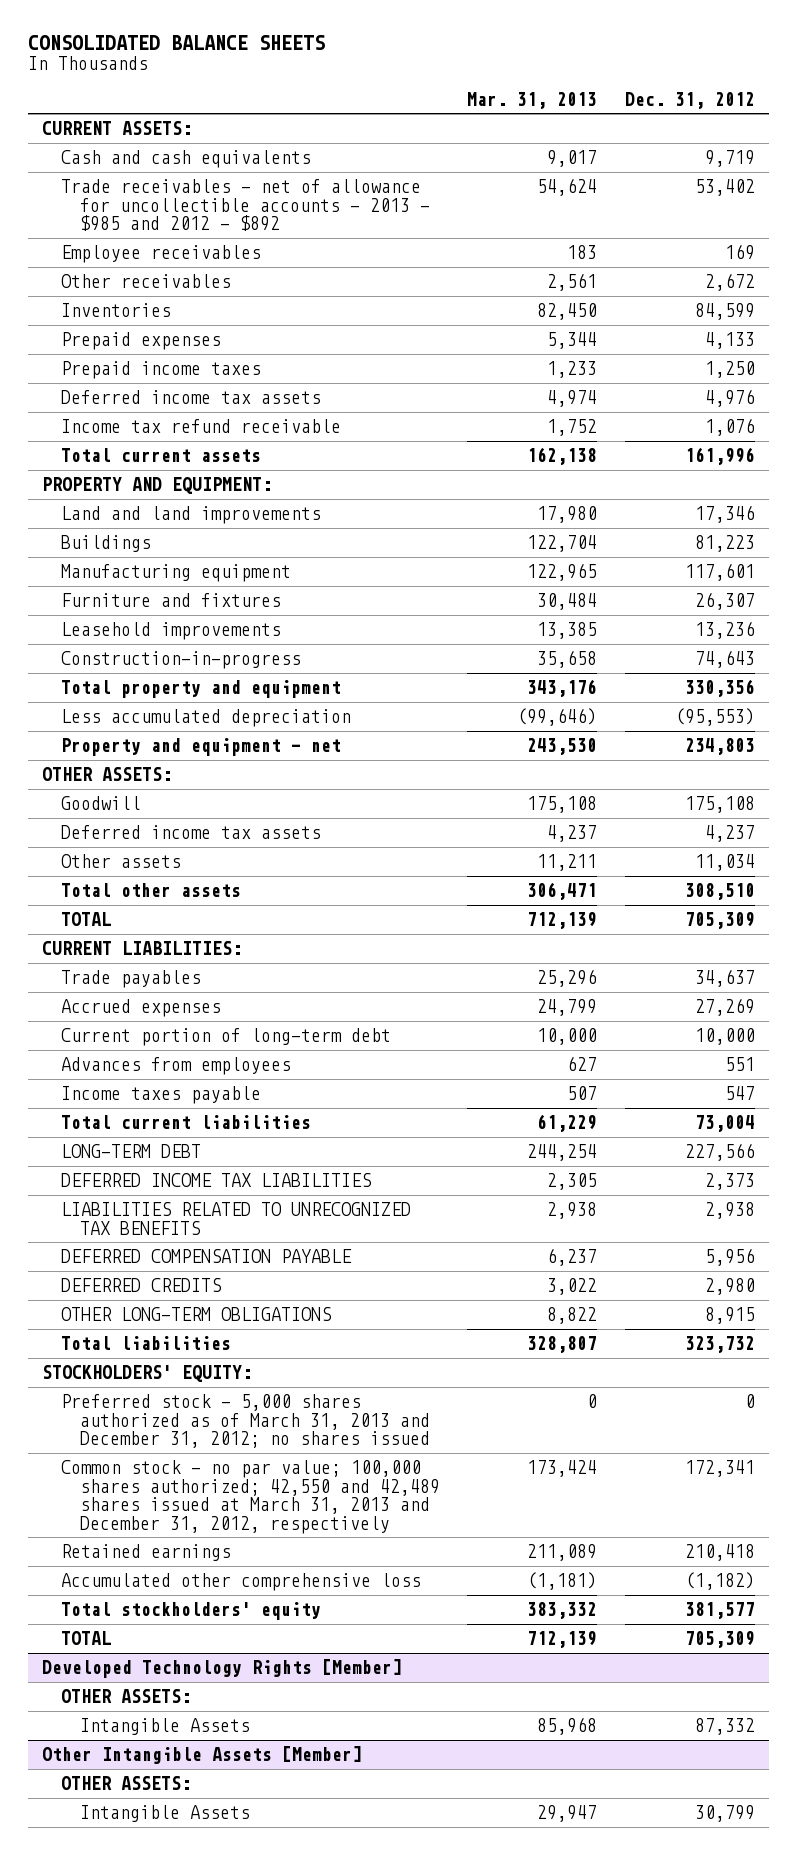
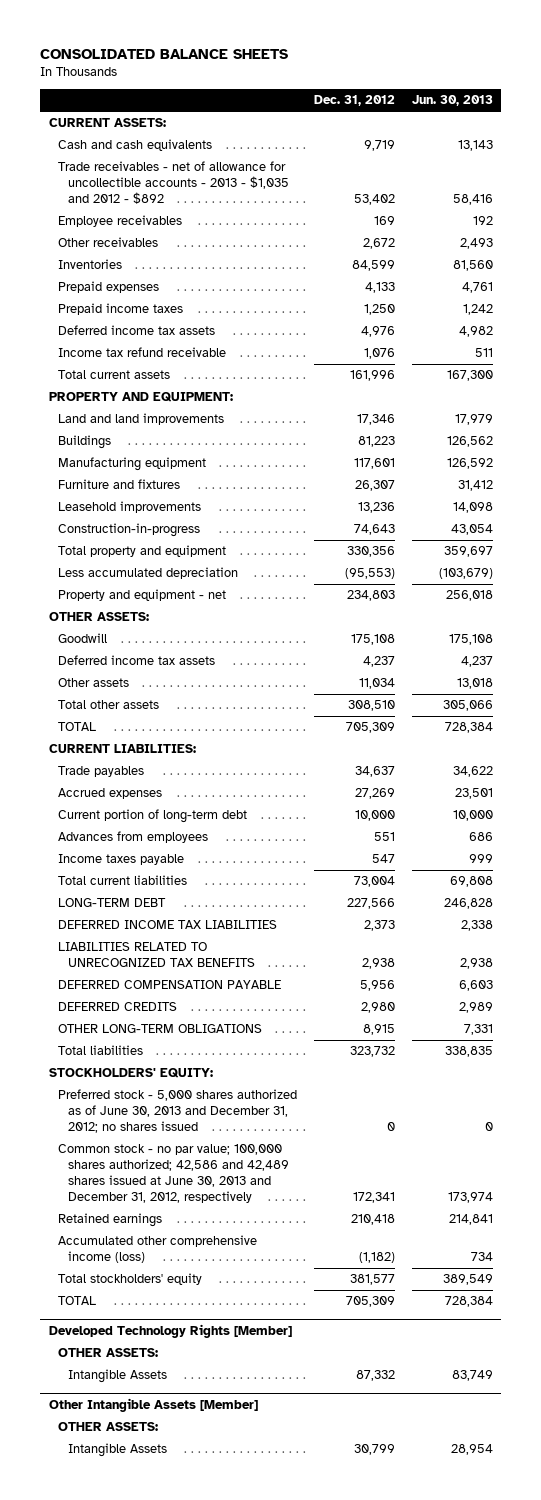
- | Mar. 31, 2013 | Dec. 31, 2012
+ | Dec. 31, 2012 | Jun. 30, 2013
- Trade receivables - net of allowance for uncollectible accounts - 2013 - $985 and 2012 - $892 | 54,624 | 53,402
+ Trade receivables - net of allowance for uncollectible accounts - 2013 - $1,035 and 2012 - $892 | 53,402 | 58,416
- Preferred stock - 5,000 shares authorized as of March 31, 2013 and December 31, 2012; no shares issued | 0 | 0
- Common stock - no par value; 100,000 shares authorized; 42,550 and 42,489 shares issued at March 31, 2013 and December 31, 2012, respectively | 173,424 | 172,341
+ Preferred stock - 5,000 shares authorized as of June 30, 2013 and December 31, 2012; no shares issued | 0 | 0
+ Common stock - no par value; 100,000 shares authorized; 42,586 and 42,489 shares issued at June 30, 2013 and December 31, 2012, respectively | 172,341 | 173,974
- Accumulated other comprehensive loss | (1,181) | (1,182)
+ Accumulated other comprehensive income (loss) | (1,182) | 734

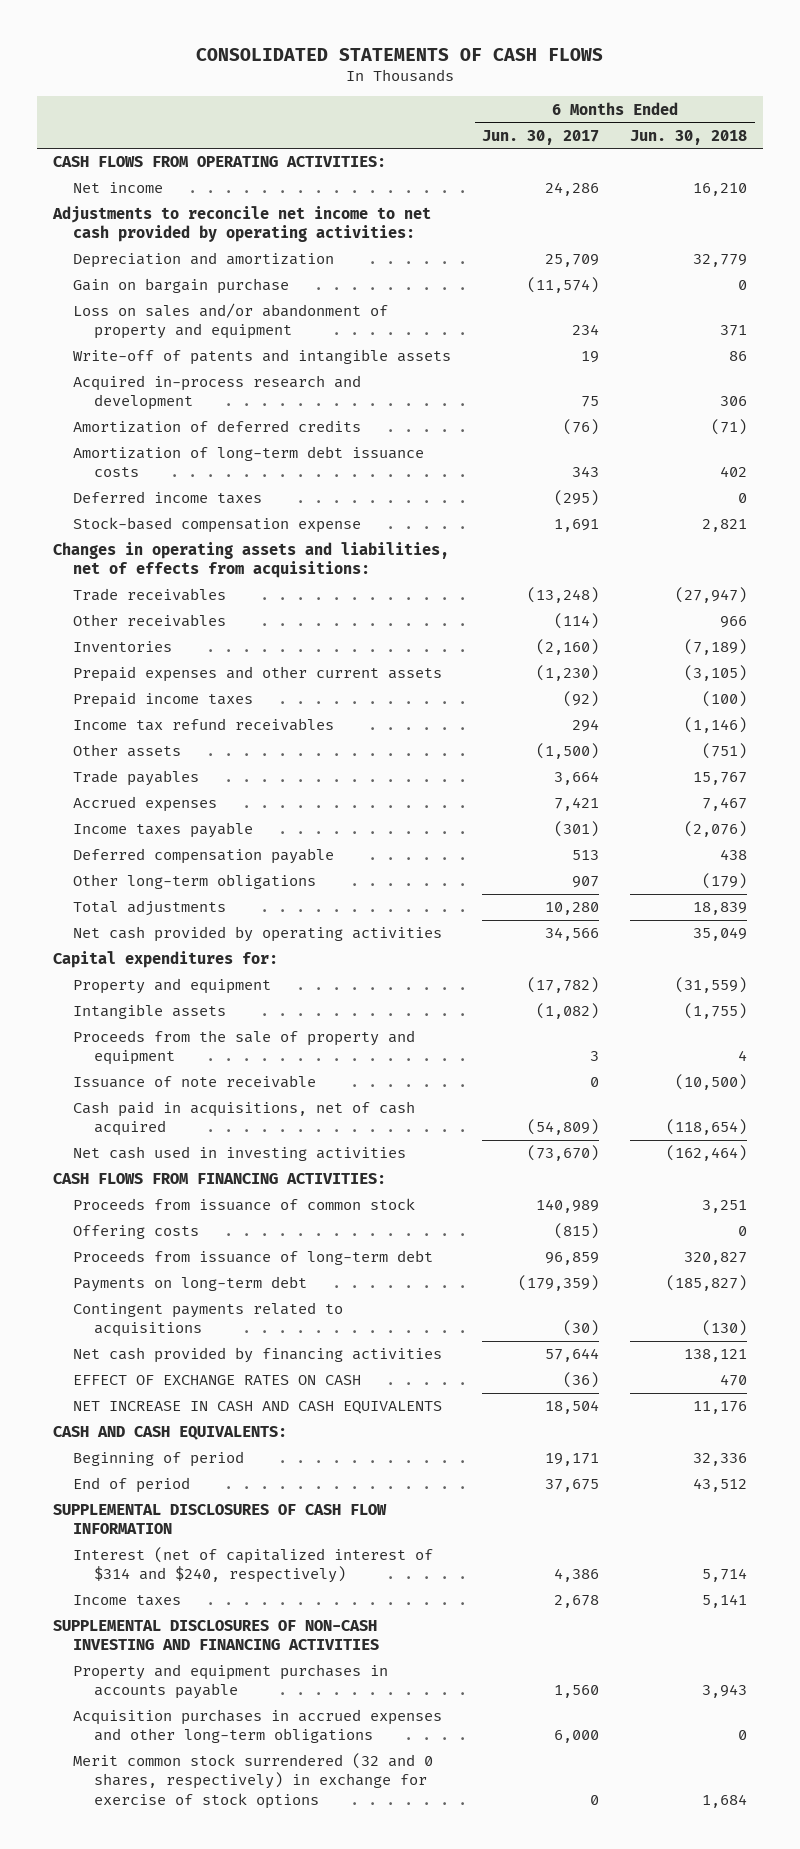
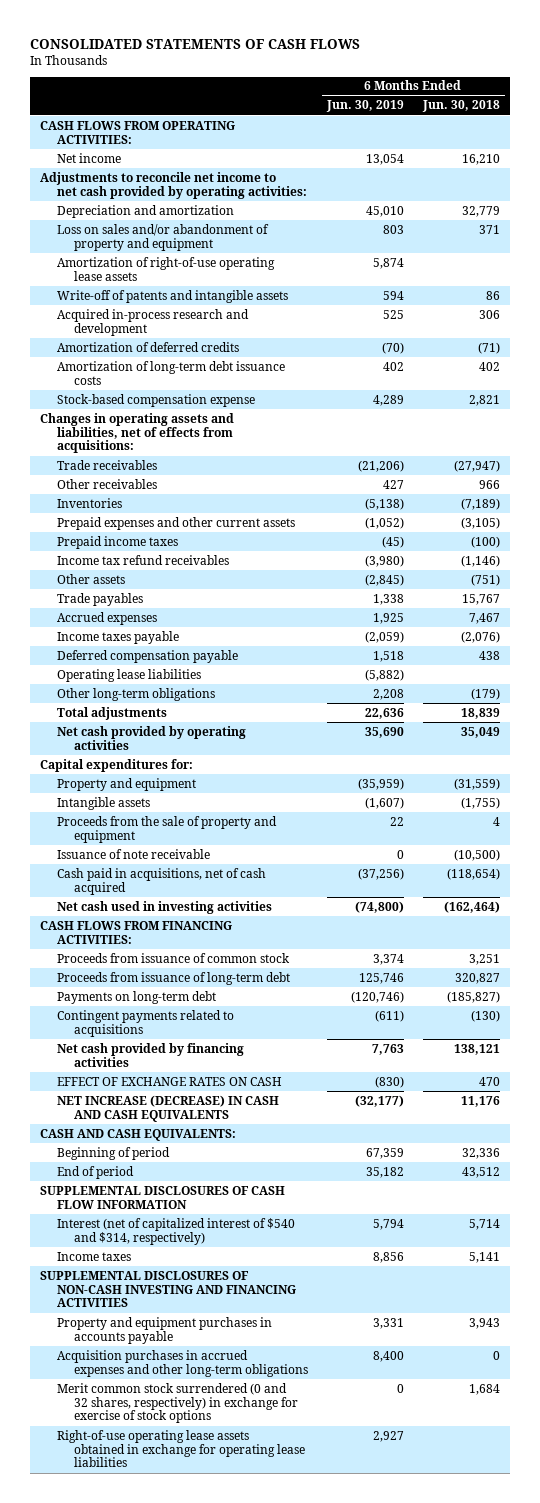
- | 6 Months Ended Jun. 30, 2017 | 6 Months Ended Jun. 30, 2018
+ | 6 Months Ended Jun. 30, 2019 | 6 Months Ended Jun. 30, 2018
- Gain on bargain purchase | (11,574) | 0
+ Amortization of right-of-use operating lease assets | 5,874 |
- Deferred income taxes | (295) | 0
+ Operating lease liabilities | (5,882) |
- Offering costs | (815) | 0
- NET INCREASE IN CASH AND CASH EQUIVALENTS | 18,504 | 11,176
+ NET INCREASE (DECREASE) IN CASH AND CASH EQUIVALENTS | (32,177) | 11,176
- Interest (net of capitalized interest of $314 and $240, respectively) | 4,386 | 5,714
+ Interest (net of capitalized interest of $540 and $314, respectively) | 5,794 | 5,714
- Merit common stock surrendered (32 and 0 shares, respectively) in exchange for exercise of stock options | 0 | 1,684
+ Merit common stock surrendered (0 and 32 shares, respectively) in exchange for exercise of stock options | 0 | 1,684
+ Right-of-use operating lease assets obtained in exchange for operating lease liabilities | 2,927 |

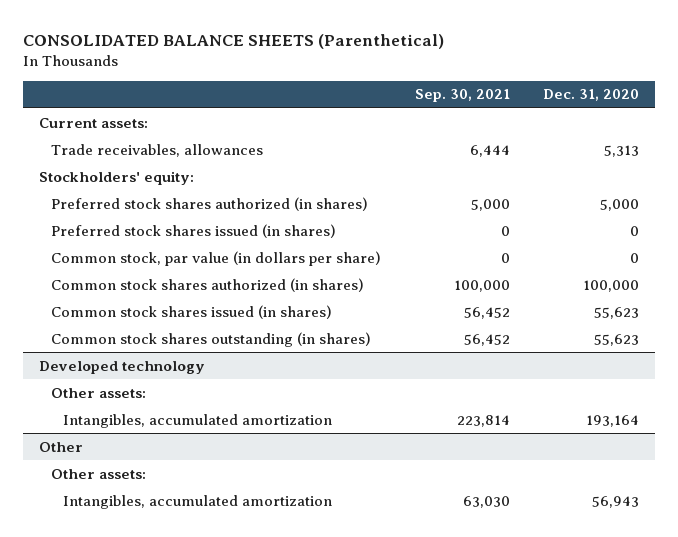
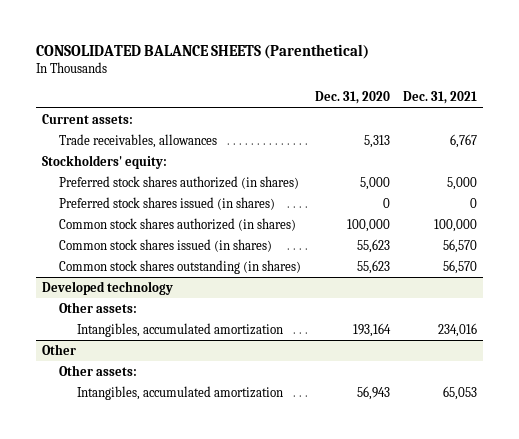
- | Sep. 30, 2021 | Dec. 31, 2020
+ | Dec. 31, 2020 | Dec. 31, 2021
- Common stock, par value (in dollars per share) | 0 | 0

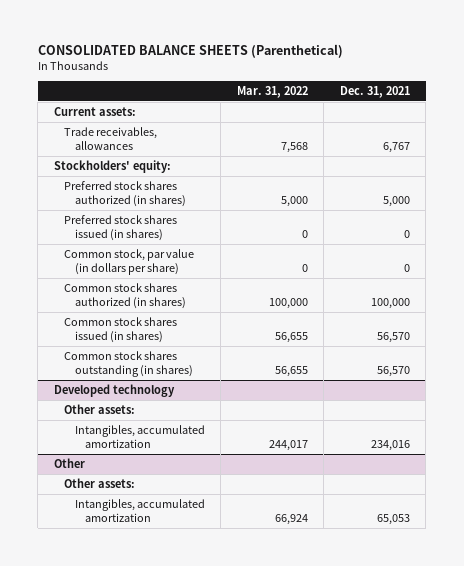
- | Dec. 31, 2020 | Dec. 31, 2021
+ | Mar. 31, 2022 | Dec. 31, 2021
+ Common stock, par value (in dollars per share) | 0 | 0

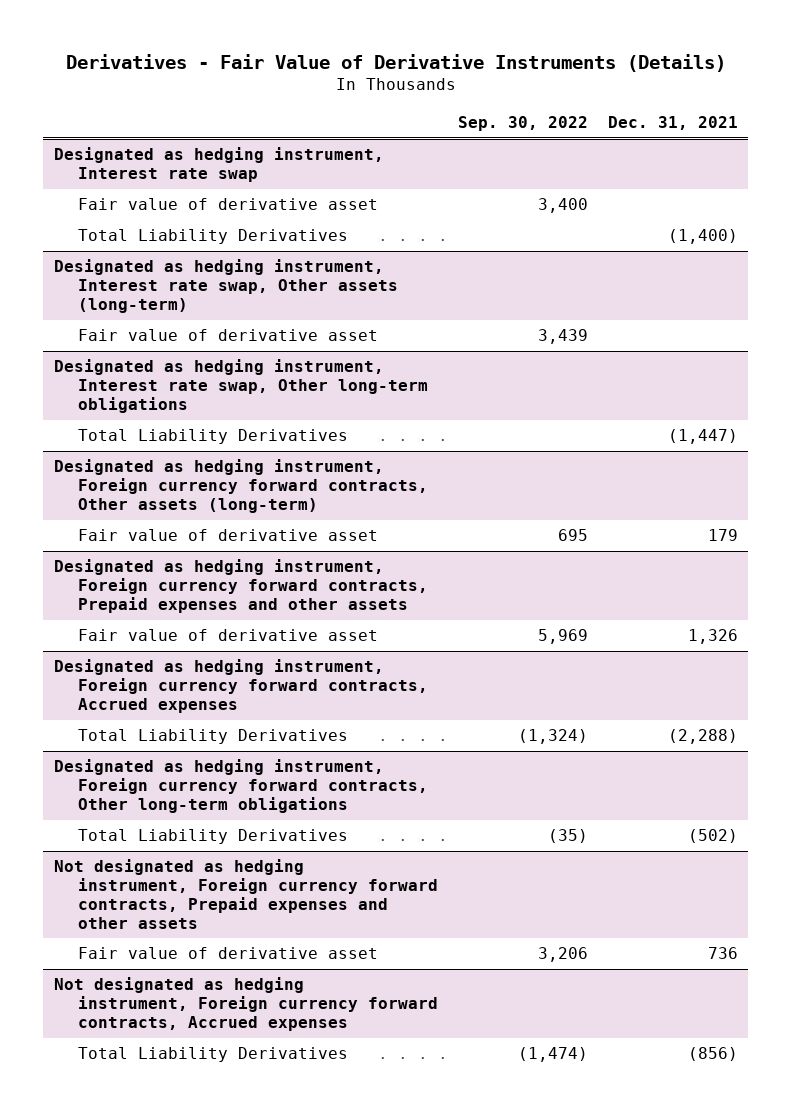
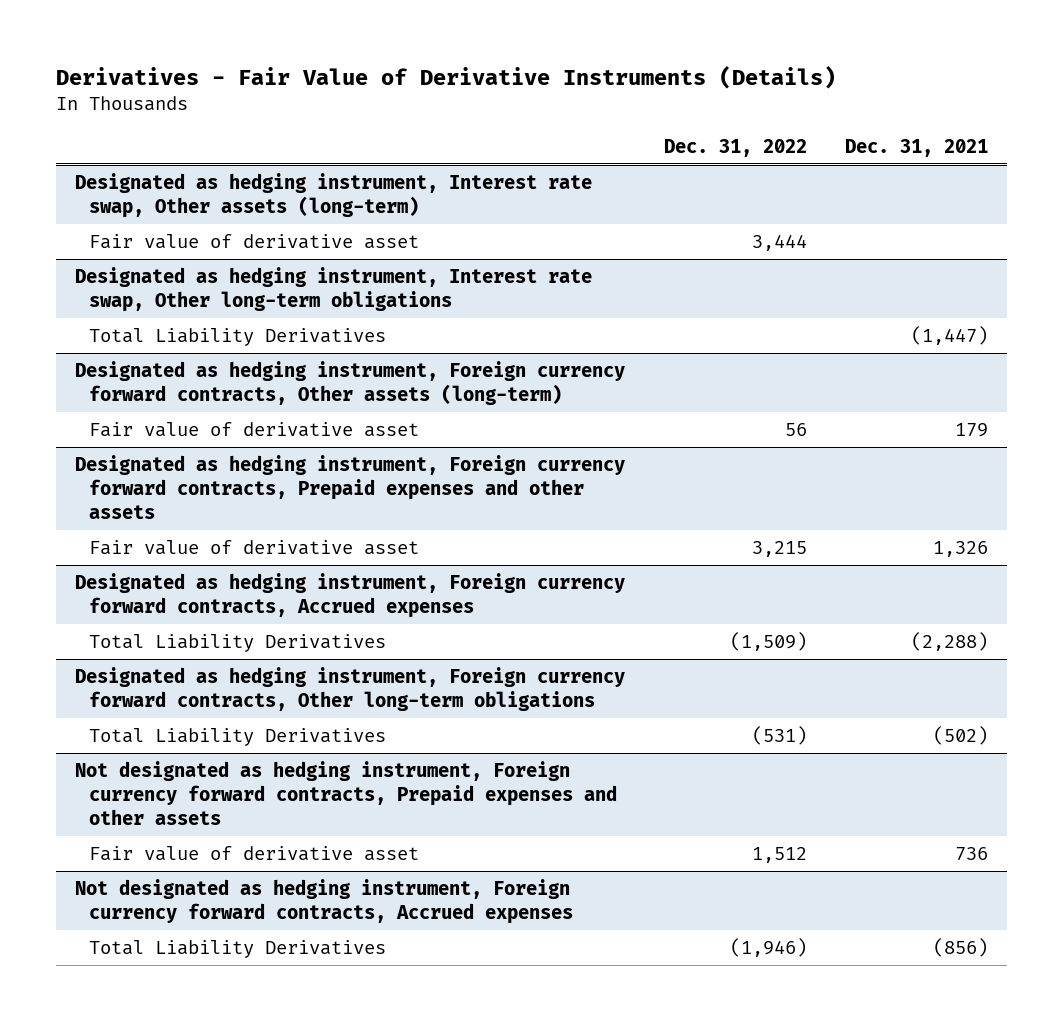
- | Sep. 30, 2022 | Dec. 31, 2021
+ | Dec. 31, 2022 | Dec. 31, 2021
- Designated as hedging instrument, Interest rate swap
- Fair value of derivative asset | 3,400 |
- Total Liability Derivatives | | (1,400)

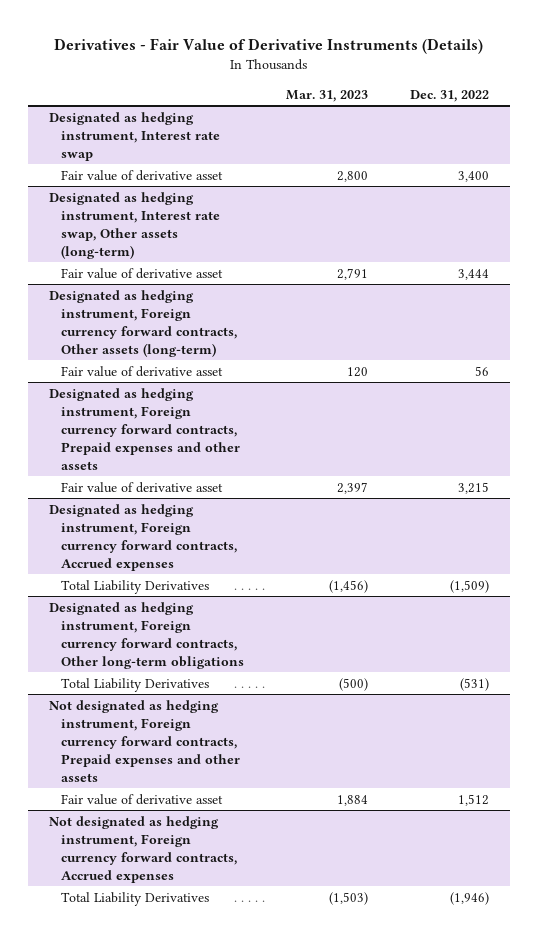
- | Dec. 31, 2022 | Dec. 31, 2021
+ | Mar. 31, 2023 | Dec. 31, 2022
+ Designated as hedging instrument, Interest rate swap
+ Fair value of derivative asset | 2,800 | 3,400
- Designated as hedging instrument, Interest rate swap, Other long-term obligations
- Total Liability Derivatives | | (1,447)

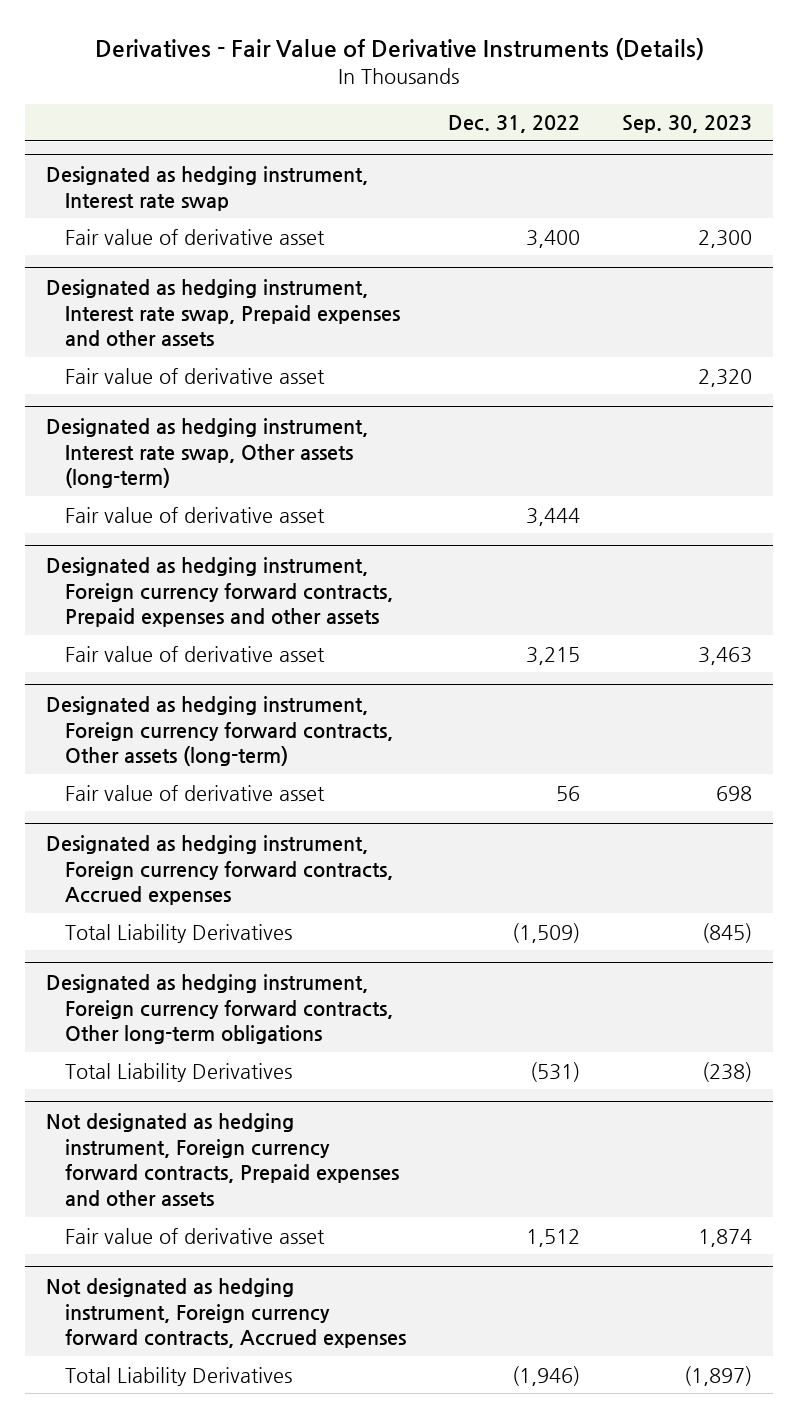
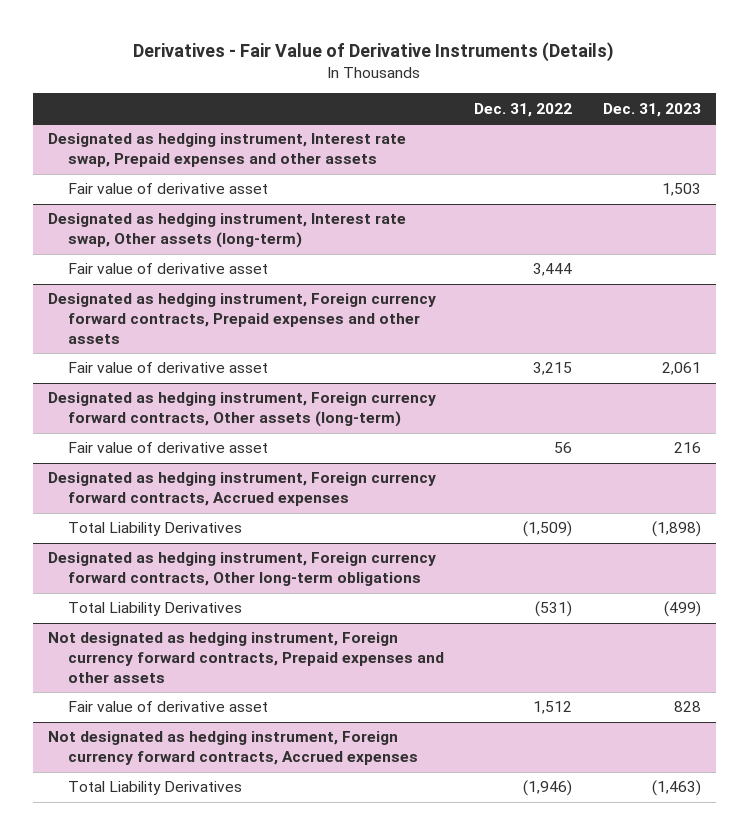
- | Dec. 31, 2022 | Sep. 30, 2023
+ | Dec. 31, 2022 | Dec. 31, 2023
- Designated as hedging instrument, Interest rate swap
- Fair value of derivative asset | 3,400 | 2,300

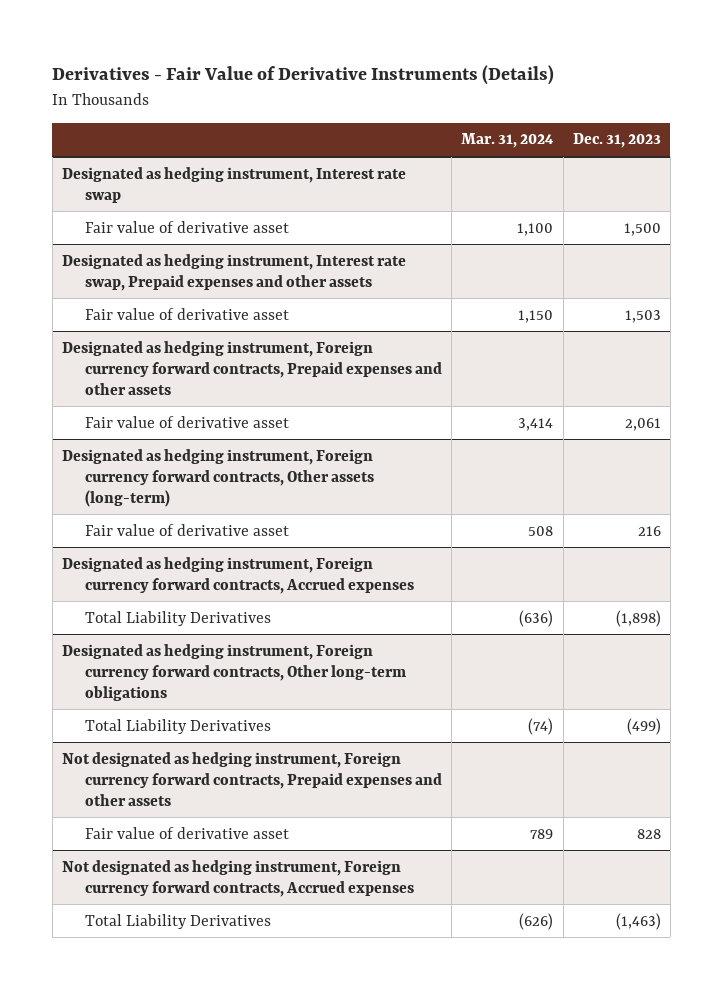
- | Dec. 31, 2022 | Dec. 31, 2023
+ | Mar. 31, 2024 | Dec. 31, 2023
+ Designated as hedging instrument, Interest rate swap
+ Fair value of derivative asset | 1,100 | 1,500
- Designated as hedging instrument, Interest rate swap, Other assets (long-term)
- Fair value of derivative asset | 3,444 |

